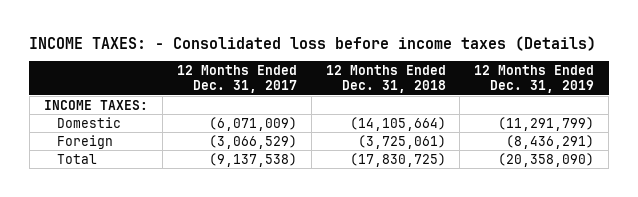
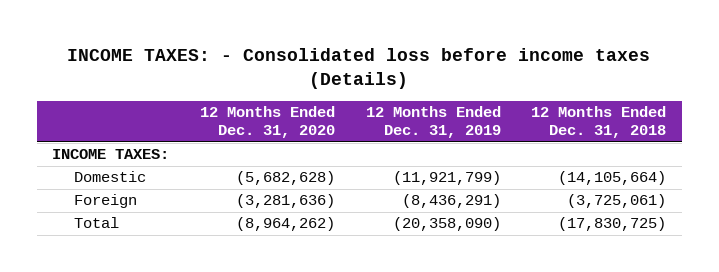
- | 12 Months Ended Dec. 31, 2017 | 12 Months Ended Dec. 31, 2018 | 12 Months Ended Dec. 31, 2019
+ | 12 Months Ended Dec. 31, 2020 | 12 Months Ended Dec. 31, 2019 | 12 Months Ended Dec. 31, 2018
- Domestic | (6,071,009) | (14,105,664) | (11,291,799)
+ Domestic | (5,682,628) | (11,921,799) | (14,105,664)

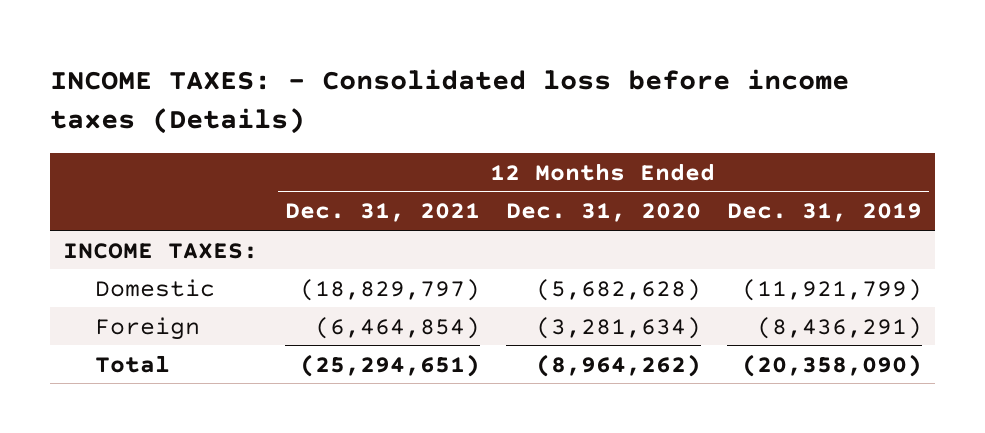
- | 12 Months Ended Dec. 31, 2020 | 12 Months Ended Dec. 31, 2019 | 12 Months Ended Dec. 31, 2018
+ | 12 Months Ended Dec. 31, 2021 | 12 Months Ended Dec. 31, 2020 | 12 Months Ended Dec. 31, 2019
- Foreign | (3,281,636) | (8,436,291) | (3,725,061)
+ Foreign | (6,464,854) | (3,281,634) | (8,436,291)

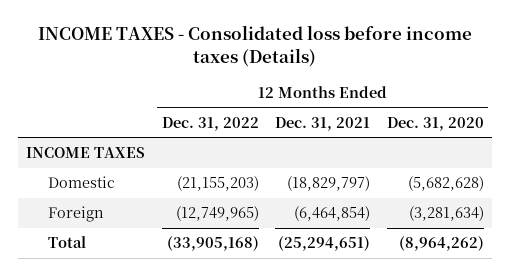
- INCOME TAXES: - Consolidated loss before income taxes (Details)
+ INCOME TAXES - Consolidated loss before income taxes (Details)
- | 12 Months Ended Dec. 31, 2021 | 12 Months Ended Dec. 31, 2020 | 12 Months Ended Dec. 31, 2019
+ | 12 Months Ended Dec. 31, 2022 | 12 Months Ended Dec. 31, 2021 | 12 Months Ended Dec. 31, 2020
- INCOME TAXES:
+ INCOME TAXES

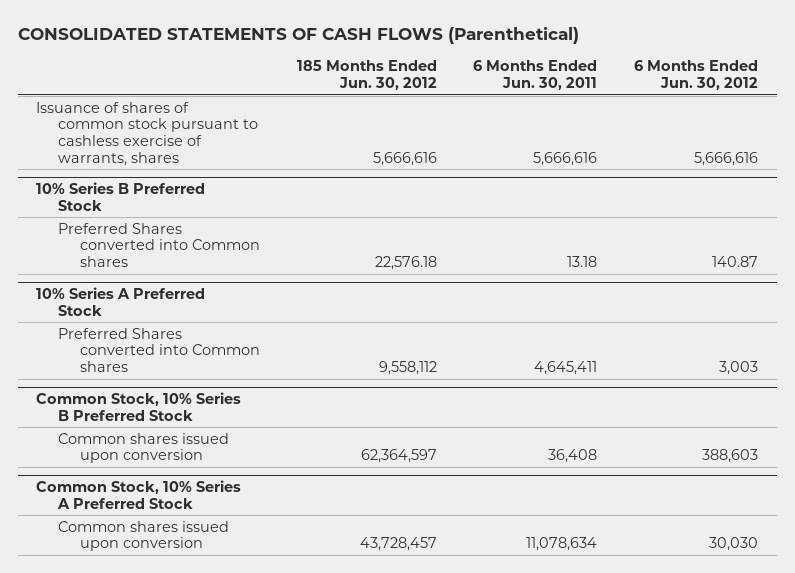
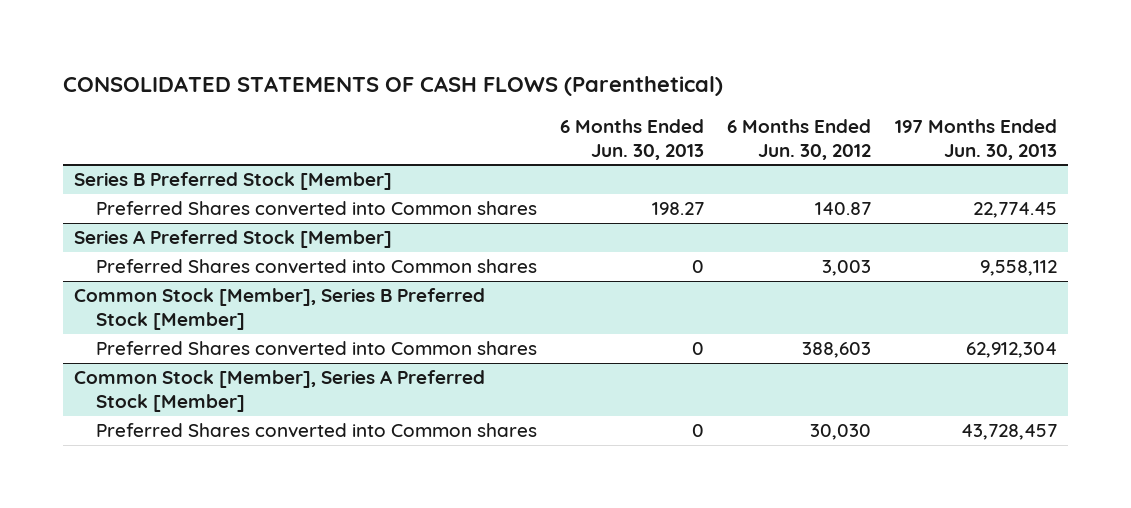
- | 185 Months Ended Jun. 30, 2012 | 6 Months Ended Jun. 30, 2011 | 6 Months Ended Jun. 30, 2012
+ | 6 Months Ended Jun. 30, 2013 | 6 Months Ended Jun. 30, 2012 | 197 Months Ended Jun. 30, 2013
- Issuance of shares of common stock pursuant to cashless exercise of warrants, shares | 5,666,616 | 5,666,616 | 5,666,616
- 10% Series B Preferred Stock
+ Series B Preferred Stock [Member]
- 10% Series A Preferred Stock
+ Series A Preferred Stock [Member]
- Common Stock, 10% Series B Preferred Stock
- Common shares issued upon conversion | 62,364,597 | 36,408 | 388,603
- Common Stock, 10% Series A Preferred Stock
- Common shares issued upon conversion | 43,728,457 | 11,078,634 | 30,030
+ Common Stock [Member], Series B Preferred Stock [Member]
+ Preferred Shares converted into Common shares | 0 | 388,603 | 62,912,304
+ Common Stock [Member], Series A Preferred Stock [Member]
+ Preferred Shares converted into Common shares | 0 | 30,030 | 43,728,457

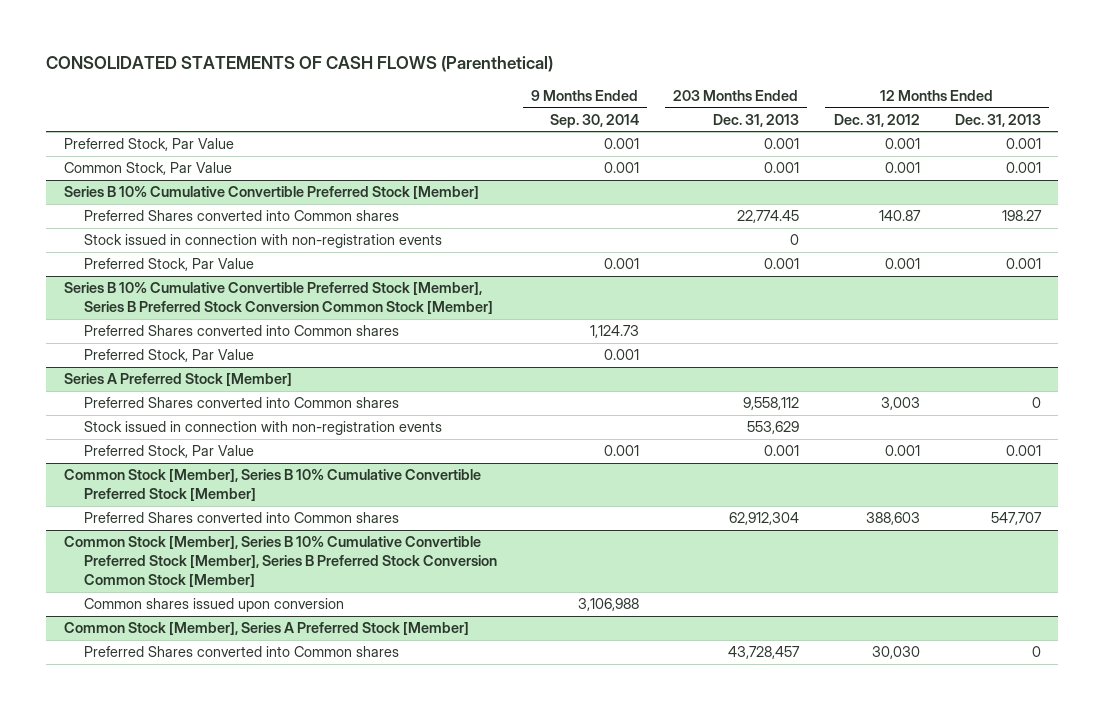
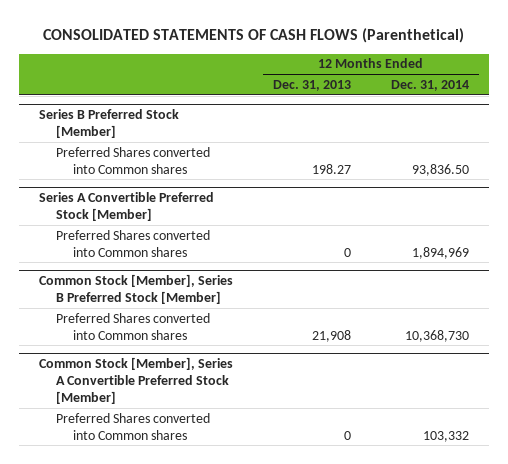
- | 9 Months Ended Sep. 30, 2014 | 203 Months Ended Dec. 31, 2013 | 12 Months Ended Dec. 31, 2012 | 12 Months Ended Dec. 31, 2013
+ | 12 Months Ended Dec. 31, 2013 | 12 Months Ended Dec. 31, 2014
- Preferred Stock, Par Value | 0.001 | 0.001 | 0.001 | 0.001
- Common Stock, Par Value | 0.001 | 0.001 | 0.001 | 0.001
- Series B 10% Cumulative Convertible Preferred Stock [Member]
+ Series B Preferred Stock [Member]
- Stock issued in connection with non-registration events | | 0 | |
- Preferred Stock, Par Value | 0.001 | 0.001 | 0.001 | 0.001
- Series B 10% Cumulative Convertible Preferred Stock [Member], Series B Preferred Stock Conversion Common Stock [Member]
- Preferred Shares converted into Common shares | 1,124.73 | | |
- Preferred Stock, Par Value | 0.001 | | |
- Series A Preferred Stock [Member]
+ Series A Convertible Preferred Stock [Member]
- Stock issued in connection with non-registration events | | 553,629 | |
- Preferred Stock, Par Value | 0.001 | 0.001 | 0.001 | 0.001
- Common Stock [Member], Series B 10% Cumulative Convertible Preferred Stock [Member]
- Preferred Shares converted into Common shares | | 62,912,304 | 388,603 | 547,707
- Common Stock [Member], Series B 10% Cumulative Convertible Preferred Stock [Member], Series B Preferred Stock Conversion Common Stock [Member]
- Common shares issued upon conversion | 3,106,988 | | |
- Common Stock [Member], Series A Preferred Stock [Member]
+ Common Stock [Member], Series B Preferred Stock [Member]
+ Preferred Shares converted into Common shares | 21,908 | 10,368,730
+ Common Stock [Member], Series A Convertible Preferred Stock [Member]

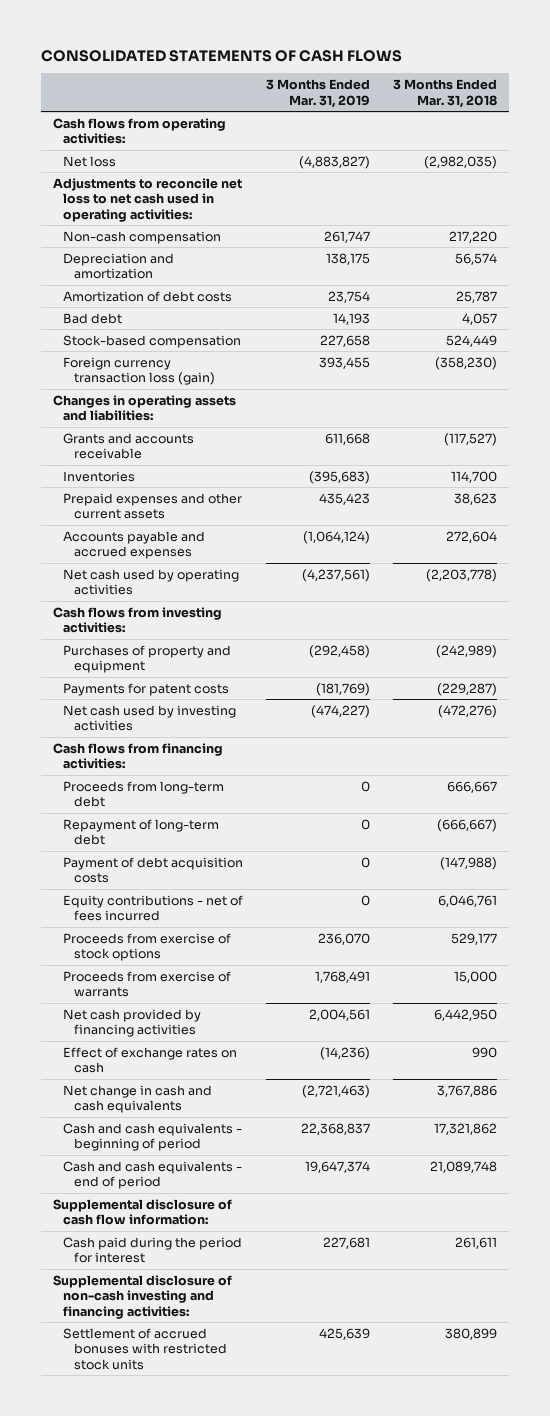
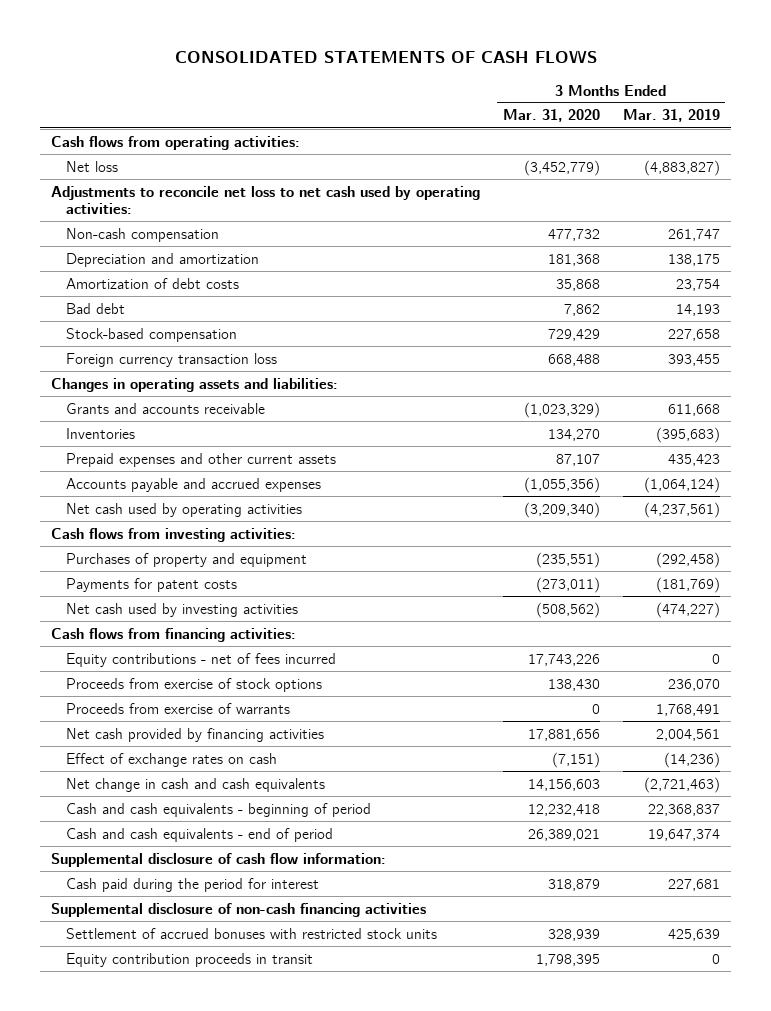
- | 3 Months Ended Mar. 31, 2019 | 3 Months Ended Mar. 31, 2018
+ | 3 Months Ended Mar. 31, 2020 | 3 Months Ended Mar. 31, 2019
- Adjustments to reconcile net loss to net cash used in operating activities:
+ Adjustments to reconcile net loss to net cash used by operating activities:
- Foreign currency transaction loss (gain) | 393,455 | (358,230)
+ Foreign currency transaction loss | 668,488 | 393,455
- Proceeds from long-term debt | 0 | 666,667
- Repayment of long-term debt | 0 | (666,667)
- Payment of debt acquisition costs | 0 | (147,988)
- Supplemental disclosure of non-cash investing and financing activities:
+ Supplemental disclosure of non-cash financing activities
+ Equity contribution proceeds in transit | 1,798,395 | 0

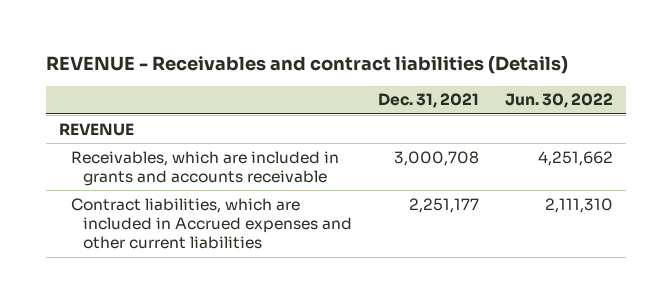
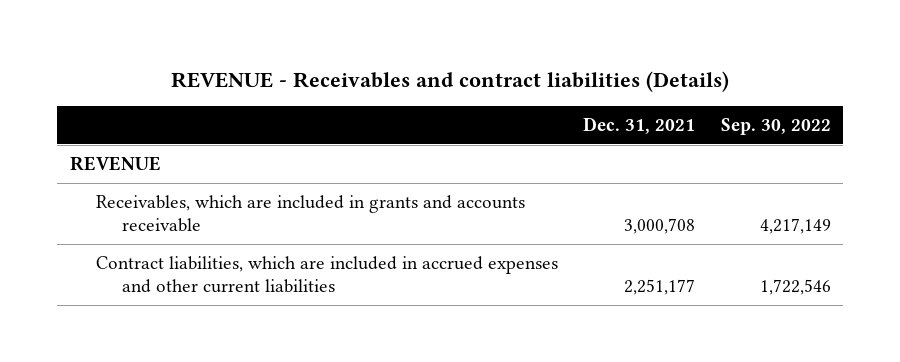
- | Dec. 31, 2021 | Jun. 30, 2022
+ | Dec. 31, 2021 | Sep. 30, 2022
- Contract liabilities, which are included in Accrued expenses and other current liabilities | 2,251,177 | 2,111,310
+ Contract liabilities, which are included in accrued expenses and other current liabilities | 2,251,177 | 1,722,546

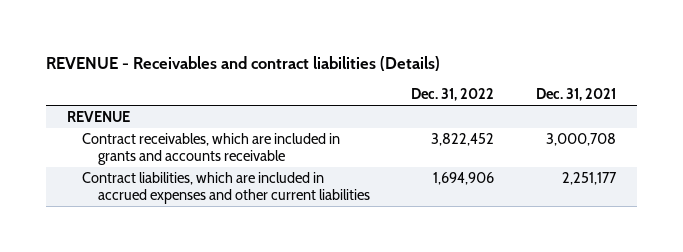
- | Dec. 31, 2021 | Sep. 30, 2022
+ | Dec. 31, 2022 | Dec. 31, 2021
- Receivables, which are included in grants and accounts receivable | 3,000,708 | 4,217,149
+ Contract receivables, which are included in grants and accounts receivable | 3,822,452 | 3,000,708

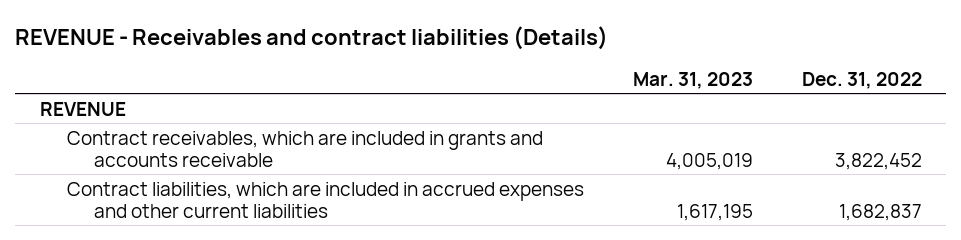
- | Dec. 31, 2022 | Dec. 31, 2021
+ | Mar. 31, 2023 | Dec. 31, 2022
- Contract liabilities, which are included in accrued expenses and other current liabilities | 1,694,906 | 2,251,177
+ Contract liabilities, which are included in accrued expenses and other current liabilities | 1,617,195 | 1,682,837

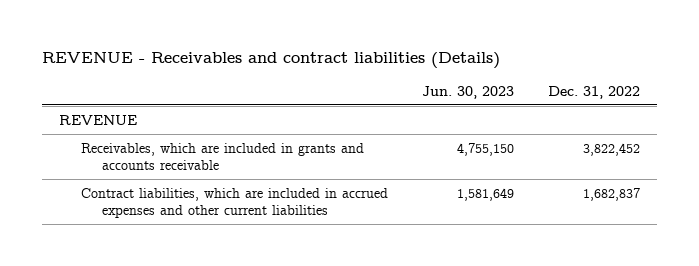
- | Mar. 31, 2023 | Dec. 31, 2022
+ | Jun. 30, 2023 | Dec. 31, 2022
- Contract receivables, which are included in grants and accounts receivable | 4,005,019 | 3,822,452
+ Receivables, which are included in grants and accounts receivable | 4,755,150 | 3,822,452

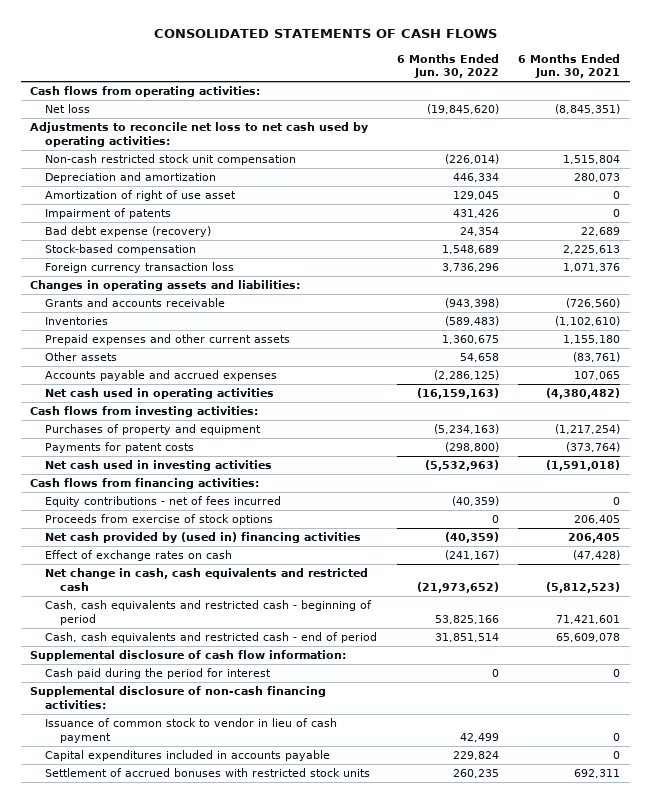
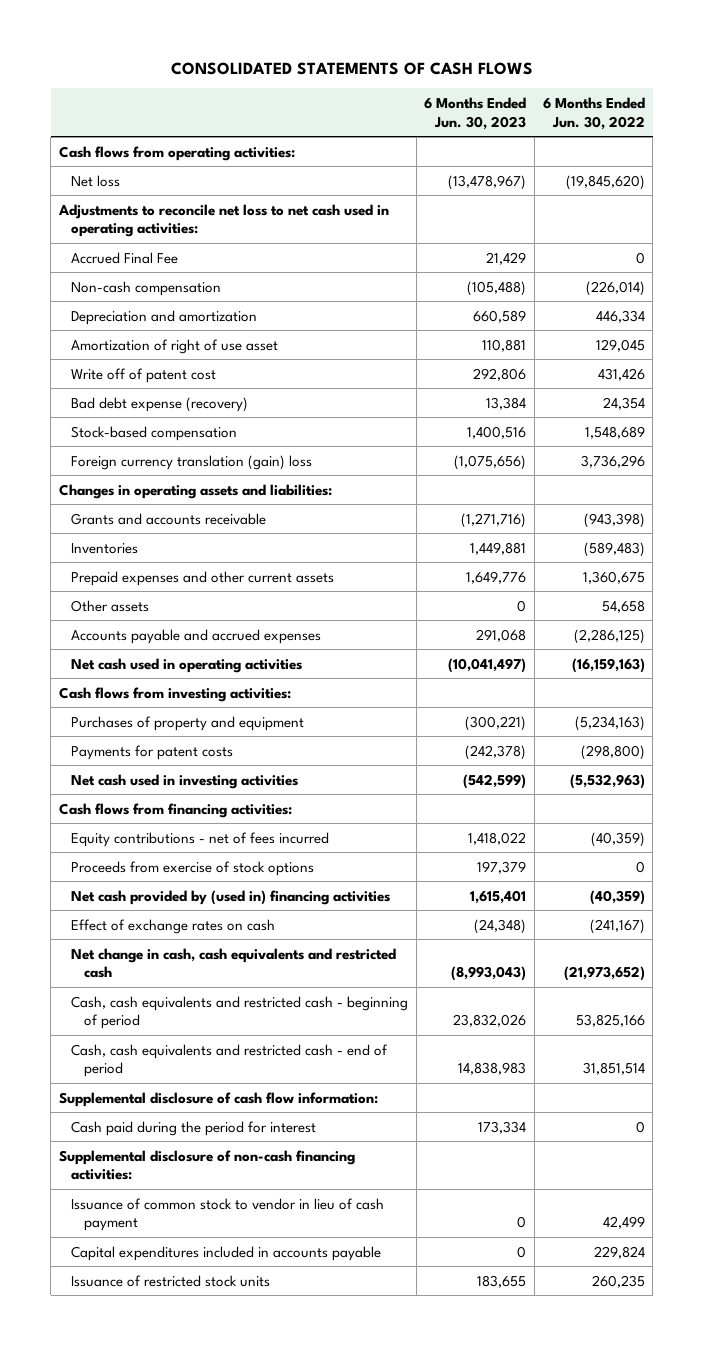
- | 6 Months Ended Jun. 30, 2022 | 6 Months Ended Jun. 30, 2021
+ | 6 Months Ended Jun. 30, 2023 | 6 Months Ended Jun. 30, 2022
- Adjustments to reconcile net loss to net cash used by operating activities:
- Non-cash restricted stock unit compensation | (226,014) | 1,515,804
+ Adjustments to reconcile net loss to net cash used in operating activities:
+ Accrued Final Fee | 21,429 | 0
+ Non-cash compensation | (105,488) | (226,014)
- Impairment of patents | 431,426 | 0
+ Write off of patent cost | 292,806 | 431,426
- Foreign currency transaction loss | 3,736,296 | 1,071,376
+ Foreign currency translation (gain) loss | (1,075,656) | 3,736,296
- Settlement of accrued bonuses with restricted stock units | 260,235 | 692,311
+ Issuance of restricted stock units | 183,655 | 260,235

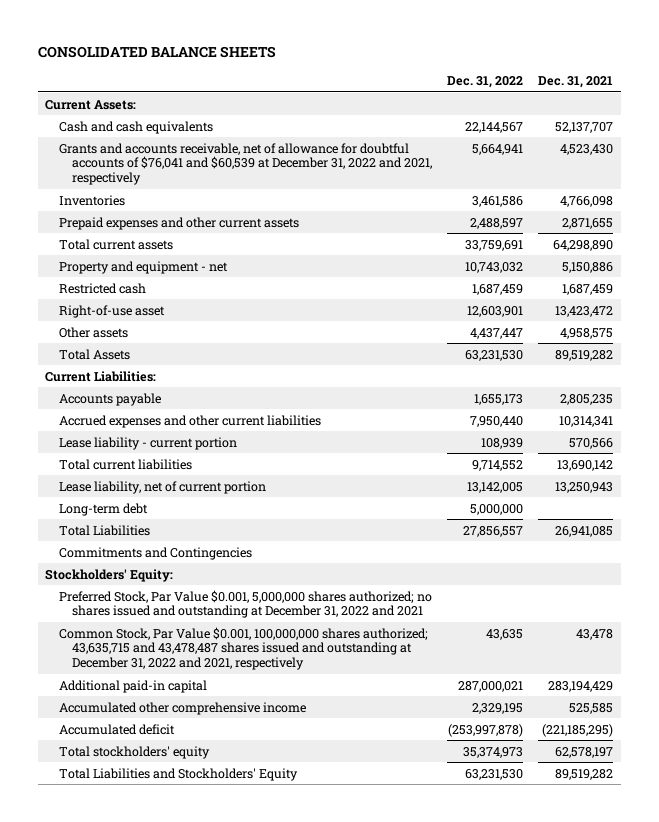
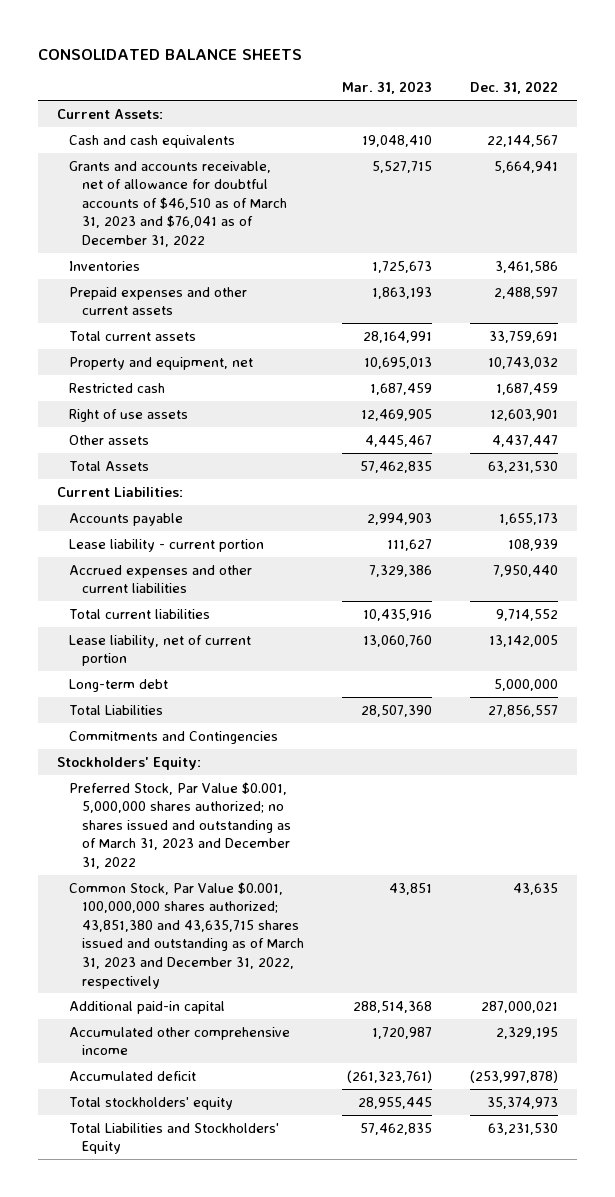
- | Dec. 31, 2022 | Dec. 31, 2021
+ | Mar. 31, 2023 | Dec. 31, 2022
- Grants and accounts receivable, net of allowance for doubtful accounts of $76,041 and $60,539 at December 31, 2022 and 2021, respectively | 5,664,941 | 4,523,430
+ Grants and accounts receivable, net of allowance for doubtful accounts of $46,510 as of March 31, 2023 and $76,041 as of December 31, 2022 | 5,527,715 | 5,664,941
- Property and equipment - net | 10,743,032 | 5,150,886
+ Property and equipment, net | 10,695,013 | 10,743,032
- Right-of-use asset | 12,603,901 | 13,423,472
+ Right of use assets | 12,469,905 | 12,603,901
moved down: Accrued expenses and other current liabilities | 7,329,386 | 7,950,440
- Preferred Stock, Par Value $0.001, 5,000,000 shares authorized; no shares issued and outstanding at December 31, 2022 and 2021
- Common Stock, Par Value $0.001, 100,000,000 shares authorized; 43,635,715 and 43,478,487 shares issued and outstanding at December 31, 2022 and 2021, respectively | 43,635 | 43,478
+ Preferred Stock, Par Value $0.001, 5,000,000 shares authorized; no shares issued and outstanding as of March 31, 2023 and December 31, 2022
+ Common Stock, Par Value $0.001, 100,000,000 shares authorized; 43,851,380 and 43,635,715 shares issued and outstanding as of March 31, 2023 and December 31, 2022, respectively | 43,851 | 43,635

